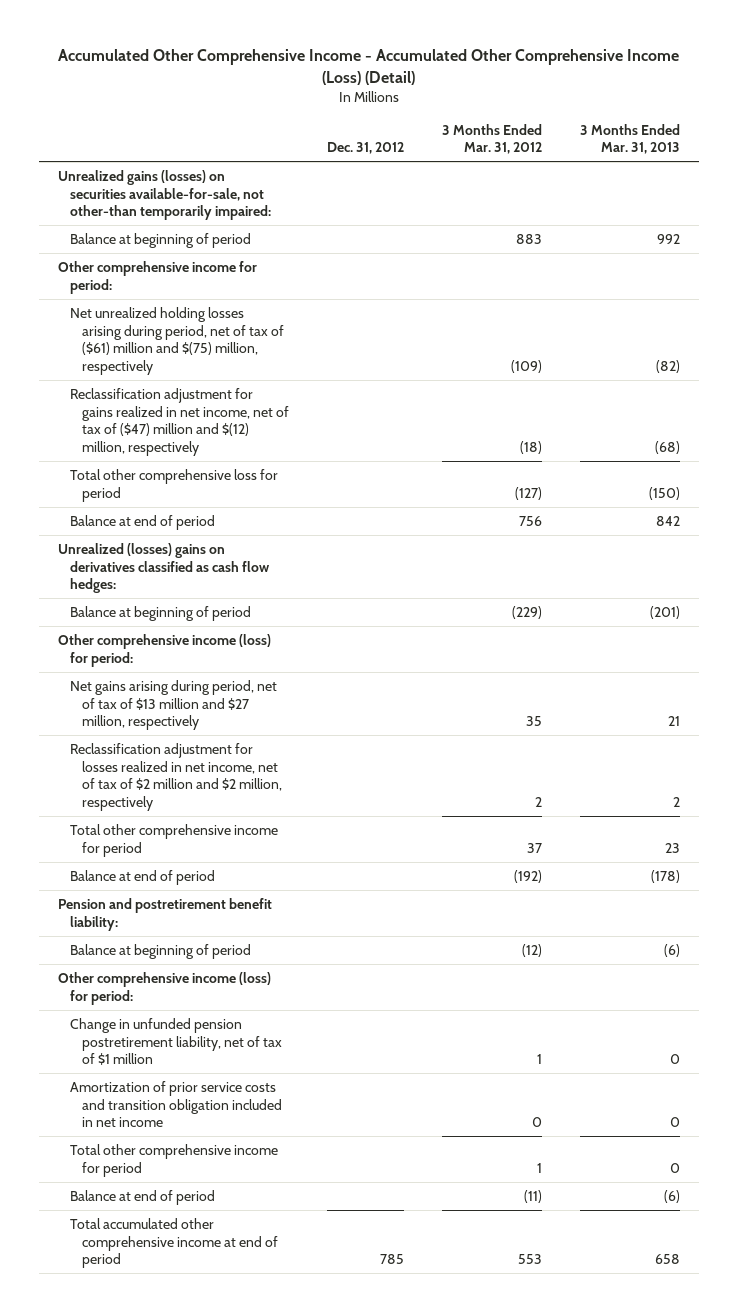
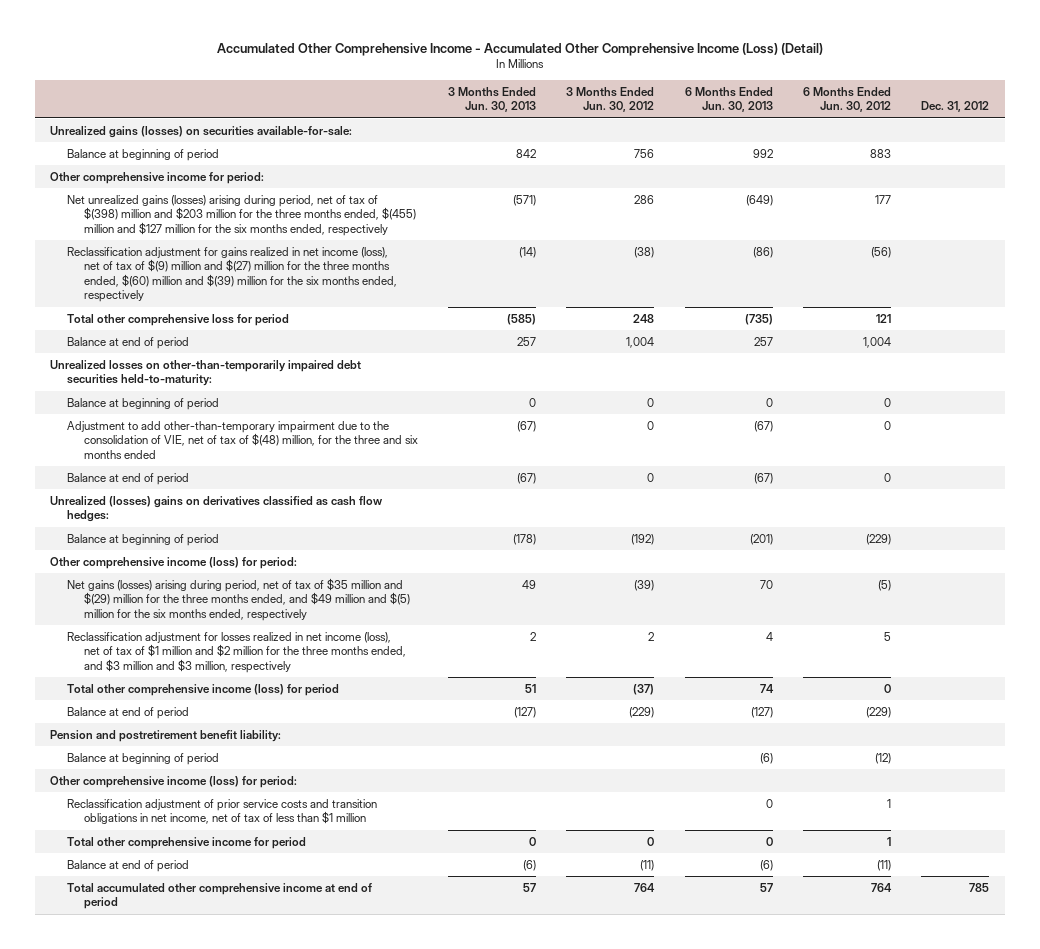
- | Dec. 31, 2012 | 3 Months Ended Mar. 31, 2012 | 3 Months Ended Mar. 31, 2013
+ | 3 Months Ended Jun. 30, 2013 | 3 Months Ended Jun. 30, 2012 | 6 Months Ended Jun. 30, 2013 | 6 Months Ended Jun. 30, 2012 | Dec. 31, 2012
- Unrealized gains (losses) on securities available-for-sale, not other-than temporarily impaired:
+ Unrealized gains (losses) on securities available-for-sale:
- Net unrealized holding losses arising during period, net of tax of ($61) million and $(75) million, respectively | | (109) | (82)
- Reclassification adjustment for gains realized in net income, net of tax of ($47) million and $(12) million, respectively | | (18) | (68)
+ Net unrealized gains (losses) arising during period, net of tax of $(398) million and $203 million for the three months ended, $(455) million and $127 million for the six months ended, respectively | (571) | 286 | (649) | 177 |
+ Reclassification adjustment for gains realized in net income (loss), net of tax of $(9) million and $(27) million for the three months ended, $(60) million and $(39) million for the six months ended, respectively | (14) | (38) | (86) | (56) |
+ Unrealized losses on other-than-temporarily impaired debt securities held-to-maturity:
+ Balance at beginning of period | 0 | 0 | 0 | 0 |
+ Adjustment to add other-than-temporary impairment due to the consolidation of VIE, net of tax of $(48) million, for the three and six months ended | (67) | 0 | (67) | 0 |
+ Balance at end of period | (67) | 0 | (67) | 0 |
- Net gains arising during period, net of tax of $13 million and $27 million, respectively | | 35 | 21
- Reclassification adjustment for losses realized in net income, net of tax of $2 million and $2 million, respectively | | 2 | 2
- Total other comprehensive income for period | | 37 | 23
+ Net gains (losses) arising during period, net of tax of $35 million and $(29) million for the three months ended, and $49 million and $(5) million for the six months ended, respectively | 49 | (39) | 70 | (5) |
+ Reclassification adjustment for losses realized in net income (loss), net of tax of $1 million and $2 million for the three months ended, and $3 million and $3 million, respectively | 2 | 2 | 4 | 5 |
+ Total other comprehensive income (loss) for period | 51 | (37) | 74 | 0 |
- Change in unfunded pension postretirement liability, net of tax of $1 million | | 1 | 0
- Amortization of prior service costs and transition obligation included in net income | | 0 | 0
+ Reclassification adjustment of prior service costs and transition obligations in net income, net of tax of less than $1 million | | | 0 | 1 |

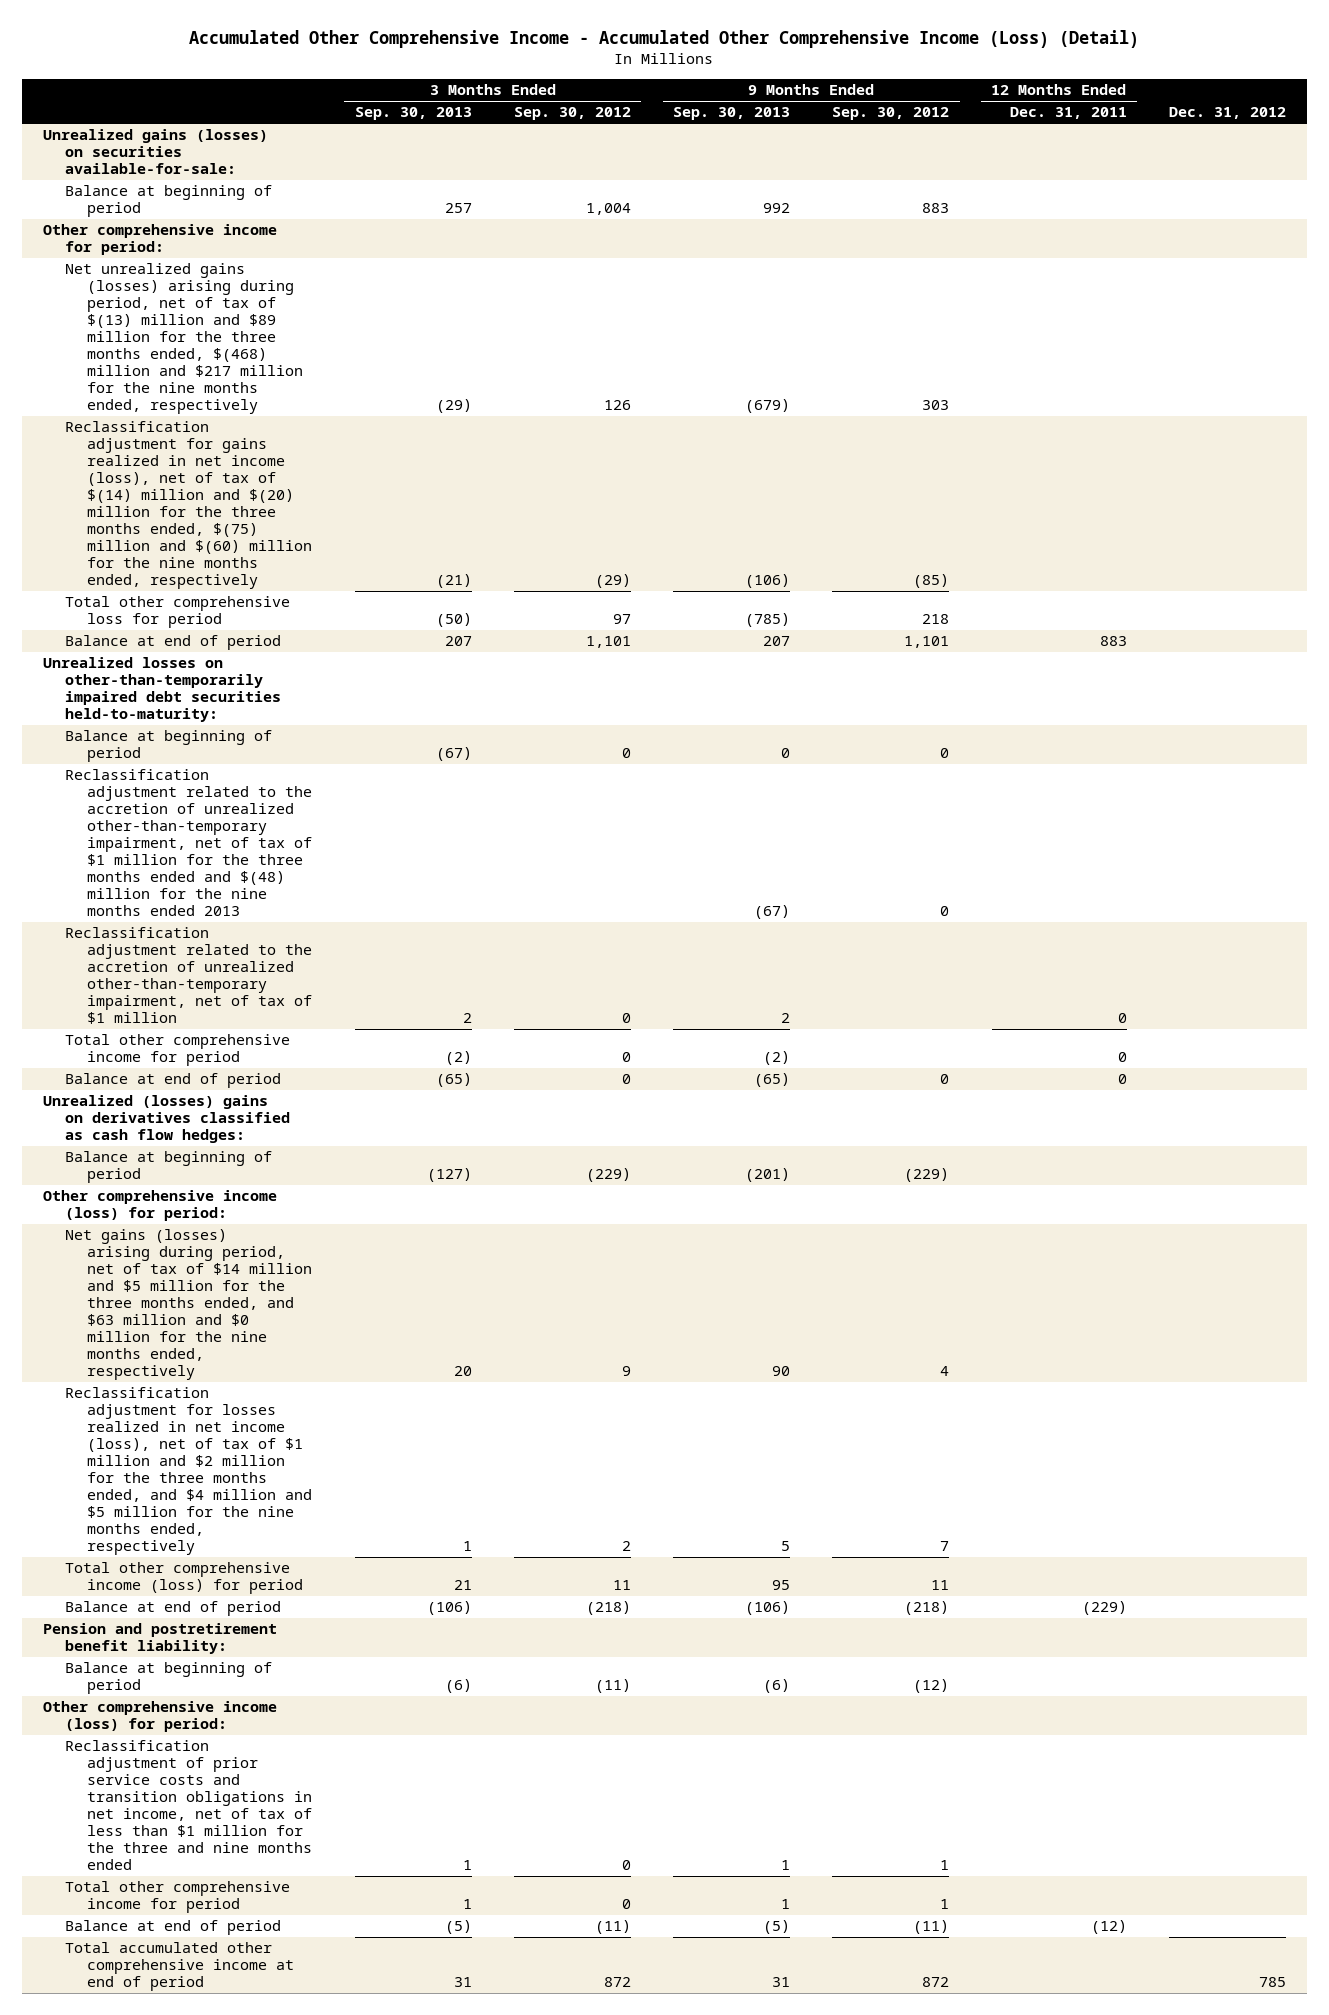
- | 3 Months Ended Jun. 30, 2013 | 3 Months Ended Jun. 30, 2012 | 6 Months Ended Jun. 30, 2013 | 6 Months Ended Jun. 30, 2012 | Dec. 31, 2012
+ | 3 Months Ended Sep. 30, 2013 | 3 Months Ended Sep. 30, 2012 | 9 Months Ended Sep. 30, 2013 | 9 Months Ended Sep. 30, 2012 | 12 Months Ended Dec. 31, 2011 | Dec. 31, 2012
- Net unrealized gains (losses) arising during period, net of tax of $(398) million and $203 million for the three months ended, $(455) million and $127 million for the six months ended, respectively | (571) | 286 | (649) | 177 |
- Reclassification adjustment for gains realized in net income (loss), net of tax of $(9) million and $(27) million for the three months ended, $(60) million and $(39) million for the six months ended, respectively | (14) | (38) | (86) | (56) |
+ Net unrealized gains (losses) arising during period, net of tax of $(13) million and $89 million for the three months ended, $(468) million and $217 million for the nine months ended, respectively | (29) | 126 | (679) | 303 | |
+ Reclassification adjustment for gains realized in net income (loss), net of tax of $(14) million and $(20) million for the three months ended, $(75) million and $(60) million for the nine months ended, respectively | (21) | (29) | (106) | (85) | |
- Adjustment to add other-than-temporary impairment due to the consolidation of VIE, net of tax of $(48) million, for the three and six months ended | (67) | 0 | (67) | 0 |
+ Reclassification adjustment related to the accretion of unrealized other-than-temporary impairment, net of tax of $1 million for the three months ended and $(48) million for the nine months ended 2013 | | | (67) | 0 | |
+ Reclassification adjustment related to the accretion of unrealized other-than-temporary impairment, net of tax of $1 million | 2 | 0 | 2 | | 0 |
+ Total other comprehensive income for period | (2) | 0 | (2) | | 0 |
- Net gains (losses) arising during period, net of tax of $35 million and $(29) million for the three months ended, and $49 million and $(5) million for the six months ended, respectively | 49 | (39) | 70 | (5) |
- Reclassification adjustment for losses realized in net income (loss), net of tax of $1 million and $2 million for the three months ended, and $3 million and $3 million, respectively | 2 | 2 | 4 | 5 |
+ Net gains (losses) arising during period, net of tax of $14 million and $5 million for the three months ended, and $63 million and $0 million for the nine months ended, respectively | 20 | 9 | 90 | 4 | |
+ Reclassification adjustment for losses realized in net income (loss), net of tax of $1 million and $2 million for the three months ended, and $4 million and $5 million for the nine months ended, respectively | 1 | 2 | 5 | 7 | |
- Reclassification adjustment of prior service costs and transition obligations in net income, net of tax of less than $1 million | | | 0 | 1 |
+ Reclassification adjustment of prior service costs and transition obligations in net income, net of tax of less than $1 million for the three and nine months ended | 1 | 0 | 1 | 1 | |

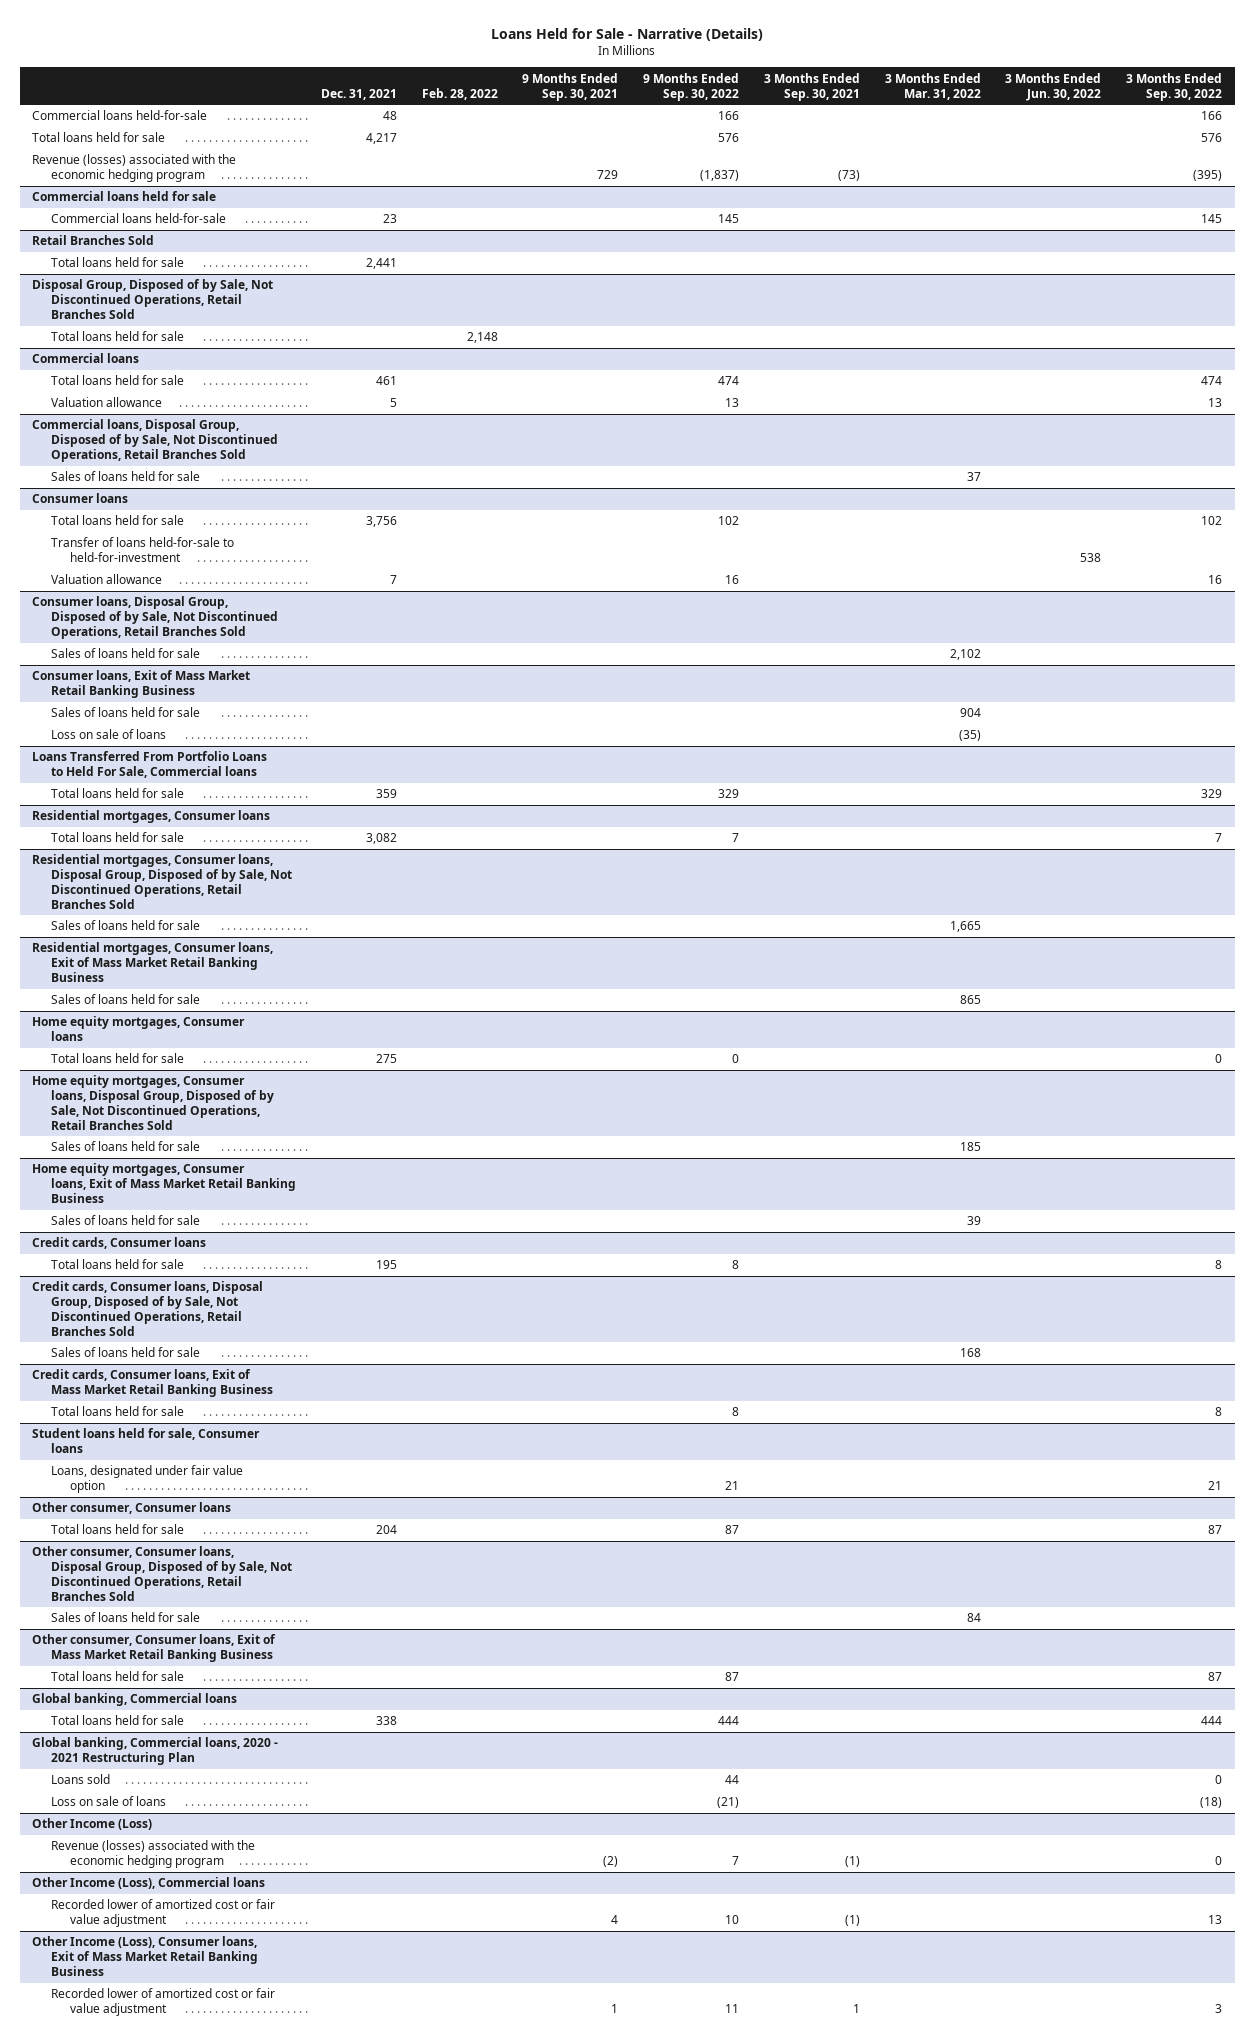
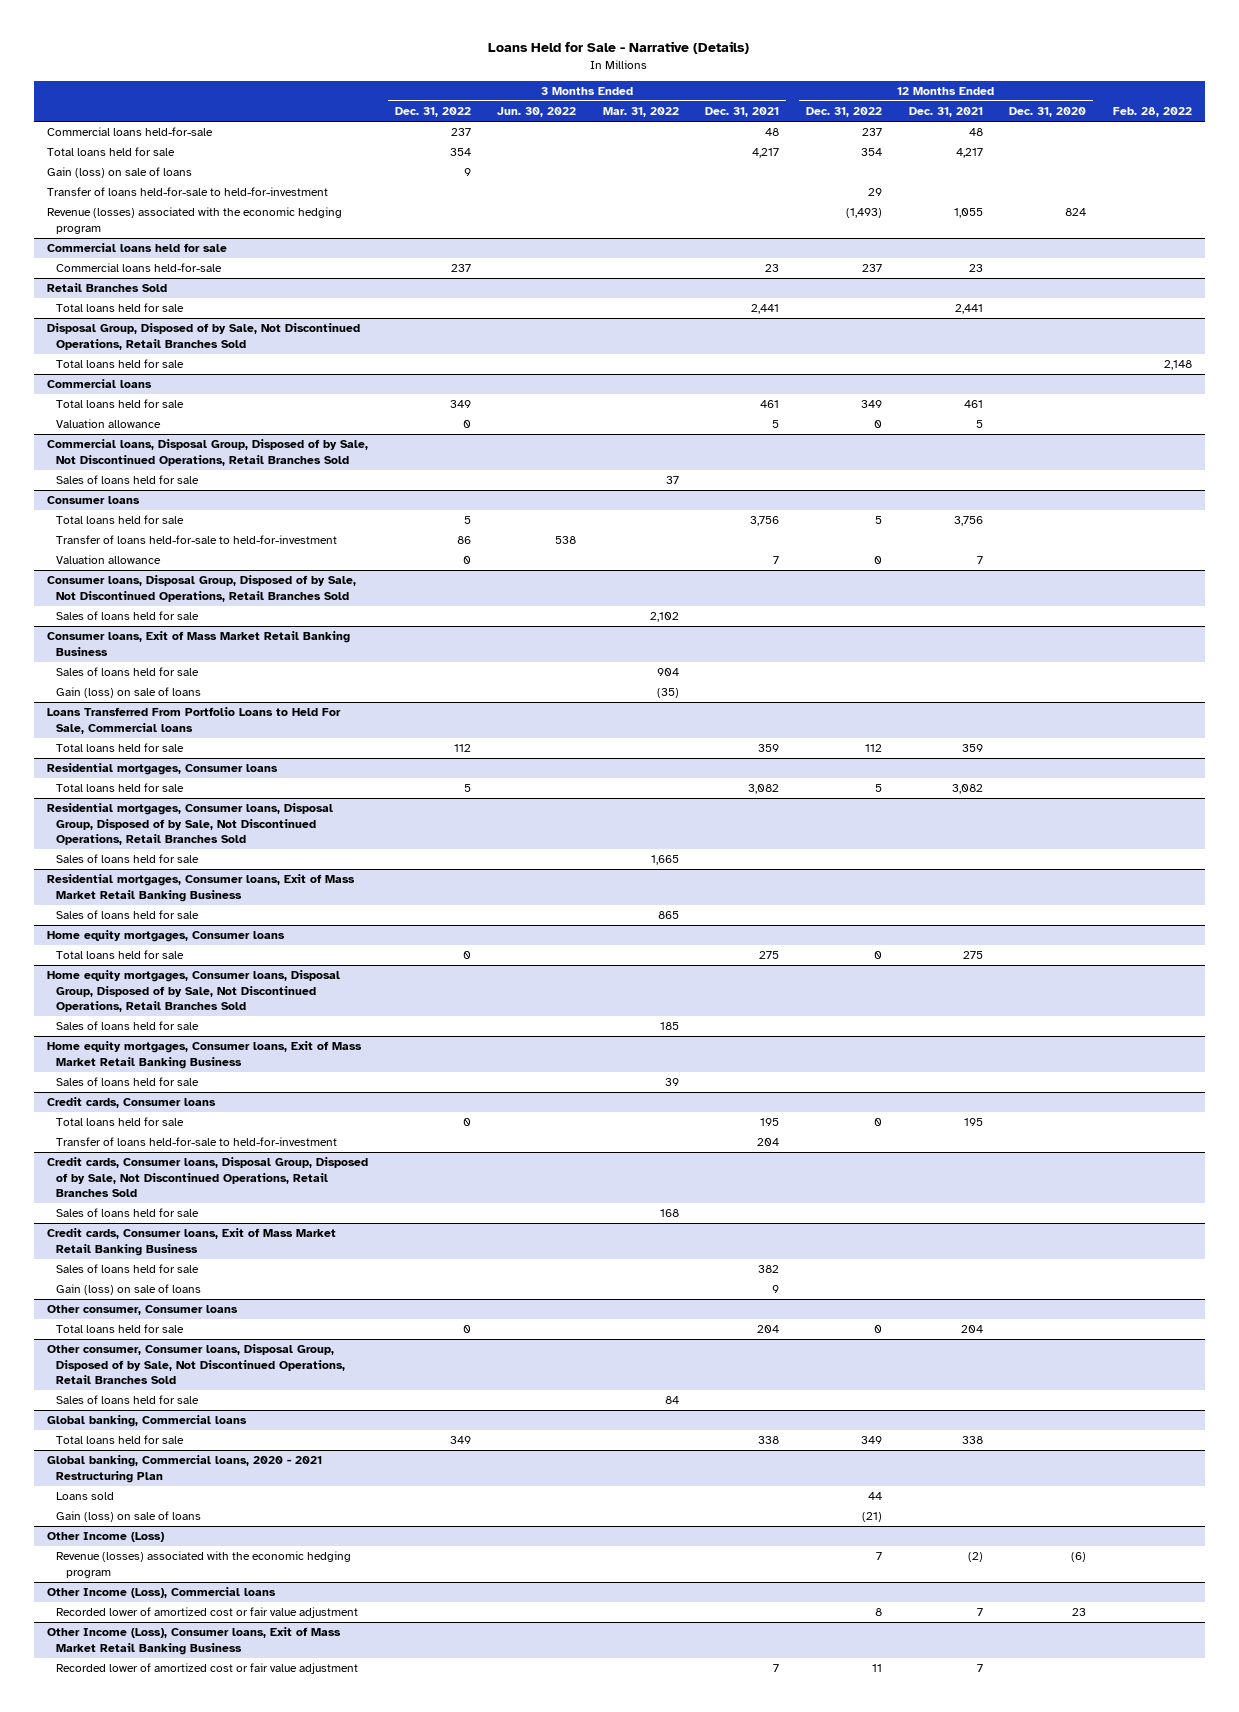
- | Dec. 31, 2021 | Feb. 28, 2022 | 9 Months Ended Sep. 30, 2021 | 9 Months Ended Sep. 30, 2022 | 3 Months Ended Sep. 30, 2021 | 3 Months Ended Mar. 31, 2022 | 3 Months Ended Jun. 30, 2022 | 3 Months Ended Sep. 30, 2022
+ | 3 Months Ended Dec. 31, 2022 | 3 Months Ended Jun. 30, 2022 | 3 Months Ended Mar. 31, 2022 | 3 Months Ended Dec. 31, 2021 | 12 Months Ended Dec. 31, 2022 | 12 Months Ended Dec. 31, 2021 | 12 Months Ended Dec. 31, 2020 | Feb. 28, 2022
+ Gain (loss) on sale of loans | 9 | | | | | | |
+ Transfer of loans held-for-sale to held-for-investment | | | | | 29 | | |
@ Consumer loans, Exit of Mass Market Retail Banking Business
- Loss on sale of loans | | | | | | (35) | |
+ Gain (loss) on sale of loans | | | (35) | | | | |
@ Credit cards, Consumer loans
+ Transfer of loans held-for-sale to held-for-investment | | | | 204 | | | |
@ Credit cards, Consumer loans, Exit of Mass Market Retail Banking Business
- Total loans held for sale | | | | 8 | | | | 8
- Student loans held for sale, Consumer loans
- Loans, designated under fair value option | | | | 21 | | | | 21
@ Credit cards, Consumer loans, Exit of Mass Market Retail Banking Business
+ Sales of loans held for sale | | | | 382 | | | |
+ Gain (loss) on sale of loans | | | | 9 | | | |
- Other consumer, Consumer loans, Exit of Mass Market Retail Banking Business
- Total loans held for sale | | | | 87 | | | | 87
@ Global banking, Commercial loans, 2020 - 2021 Restructuring Plan
- Loss on sale of loans | | | | (21) | | | | (18)
+ Gain (loss) on sale of loans | | | | | (21) | | |

